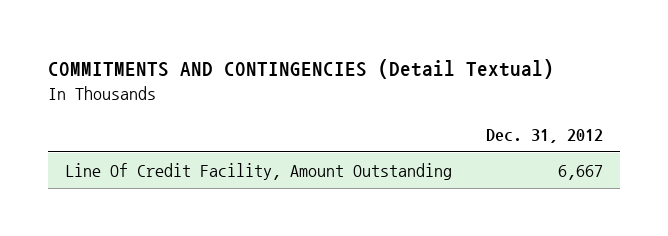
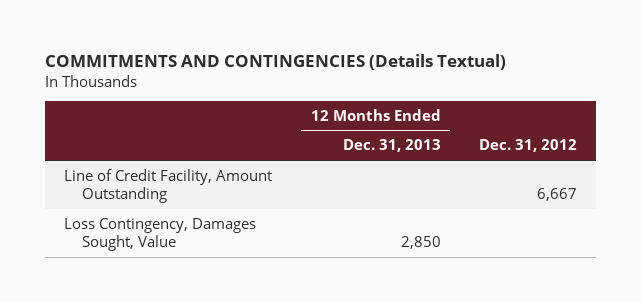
- COMMITMENTS AND CONTINGENCIES (Detail Textual)
+ COMMITMENTS AND CONTINGENCIES (Details Textual)
- | Dec. 31, 2012
+ | 12 Months Ended Dec. 31, 2013 | Dec. 31, 2012
- Line Of Credit Facility, Amount Outstanding | 6,667
+ Line of Credit Facility, Amount Outstanding | | 6,667
+ Loss Contingency, Damages Sought, Value | 2,850 |

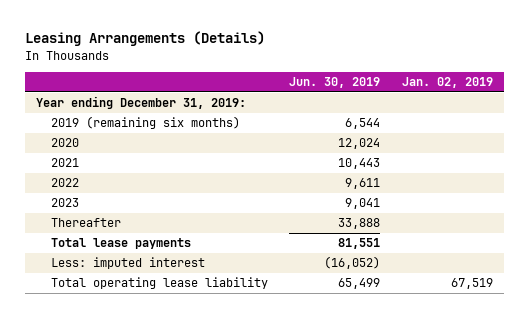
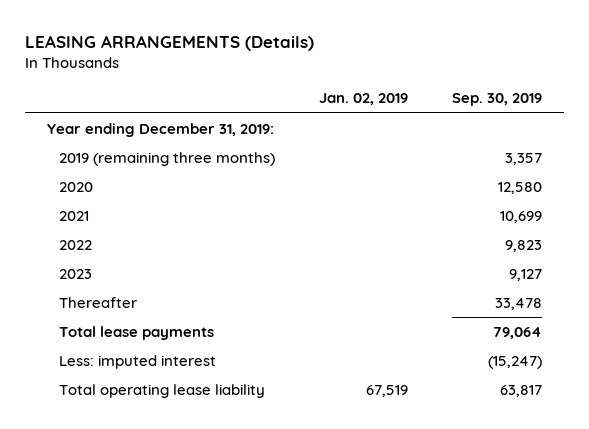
- Leasing Arrangements (Details)
+ LEASING ARRANGEMENTS (Details)
- | Jun. 30, 2019 | Jan. 02, 2019
+ | Jan. 02, 2019 | Sep. 30, 2019
- 2019 (remaining six months) | 6,544 |
+ 2019 (remaining three months) | | 3,357

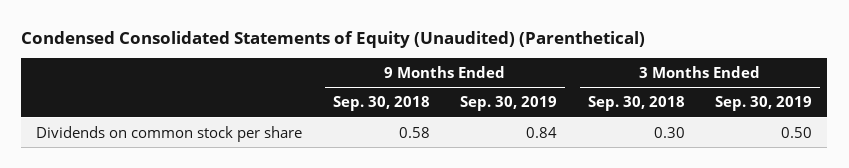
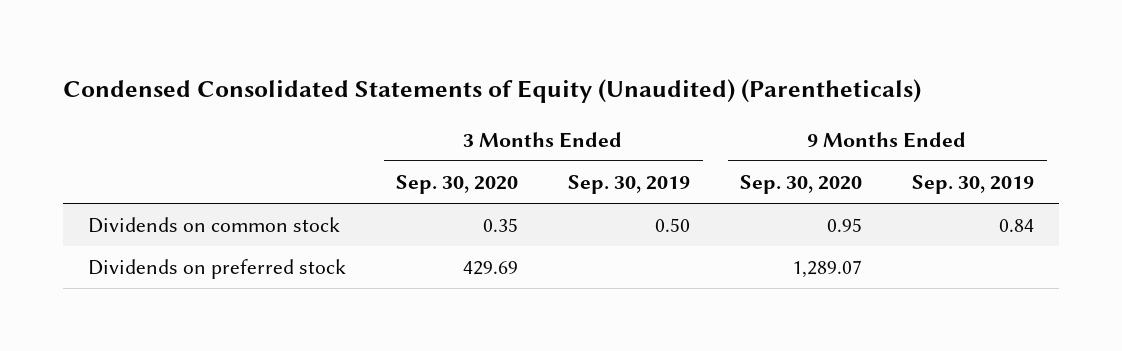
- Condensed Consolidated Statements of Equity (Unaudited) (Parenthetical)
+ Condensed Consolidated Statements of Equity (Unaudited) (Parentheticals)
- | 9 Months Ended Sep. 30, 2018 | 9 Months Ended Sep. 30, 2019 | 3 Months Ended Sep. 30, 2018 | 3 Months Ended Sep. 30, 2019
+ | 3 Months Ended Sep. 30, 2020 | 3 Months Ended Sep. 30, 2019 | 9 Months Ended Sep. 30, 2020 | 9 Months Ended Sep. 30, 2019
- Dividends on common stock per share | 0.58 | 0.84 | 0.30 | 0.50
+ Dividends on common stock | 0.35 | 0.50 | 0.95 | 0.84
+ Dividends on preferred stock | 429.69 | | 1,289.07 |

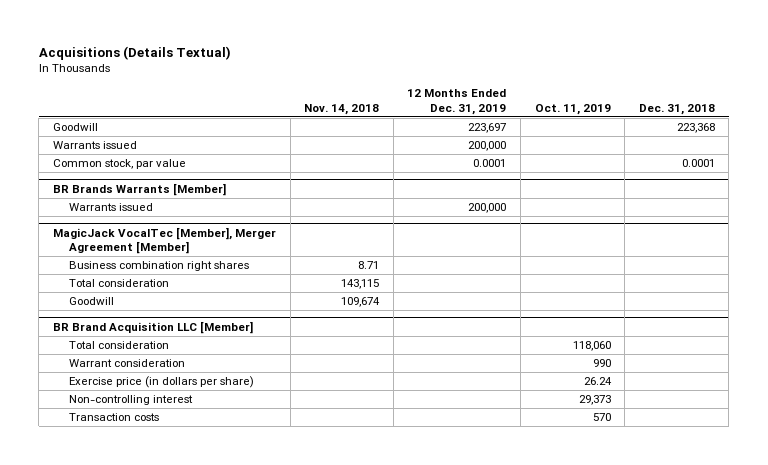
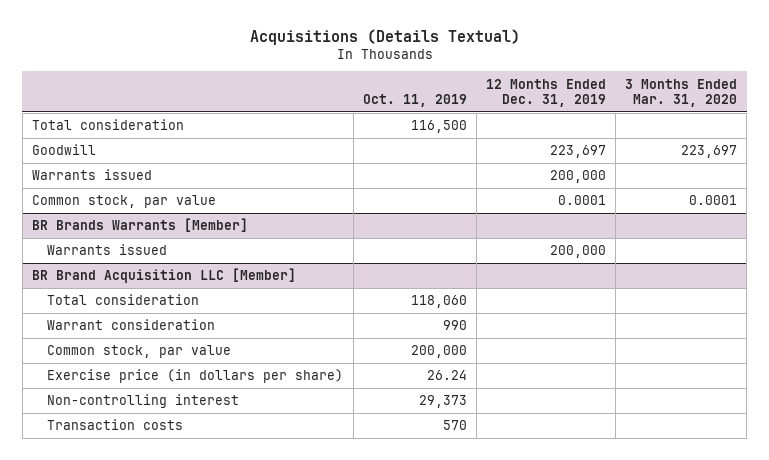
- | Nov. 14, 2018 | 12 Months Ended Dec. 31, 2019 | Oct. 11, 2019 | Dec. 31, 2018
+ | Oct. 11, 2019 | 12 Months Ended Dec. 31, 2019 | 3 Months Ended Mar. 31, 2020
+ Total consideration | 116,500 | |
- MagicJack VocalTec [Member], Merger Agreement [Member]
- Business combination right shares | 8.71 | | |
- Total consideration | 143,115 | | |
- Goodwill | 109,674 | | |
@ BR Brand Acquisition LLC [Member]
+ Common stock, par value | 200,000 | |

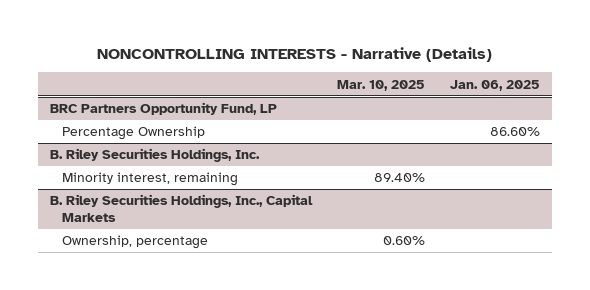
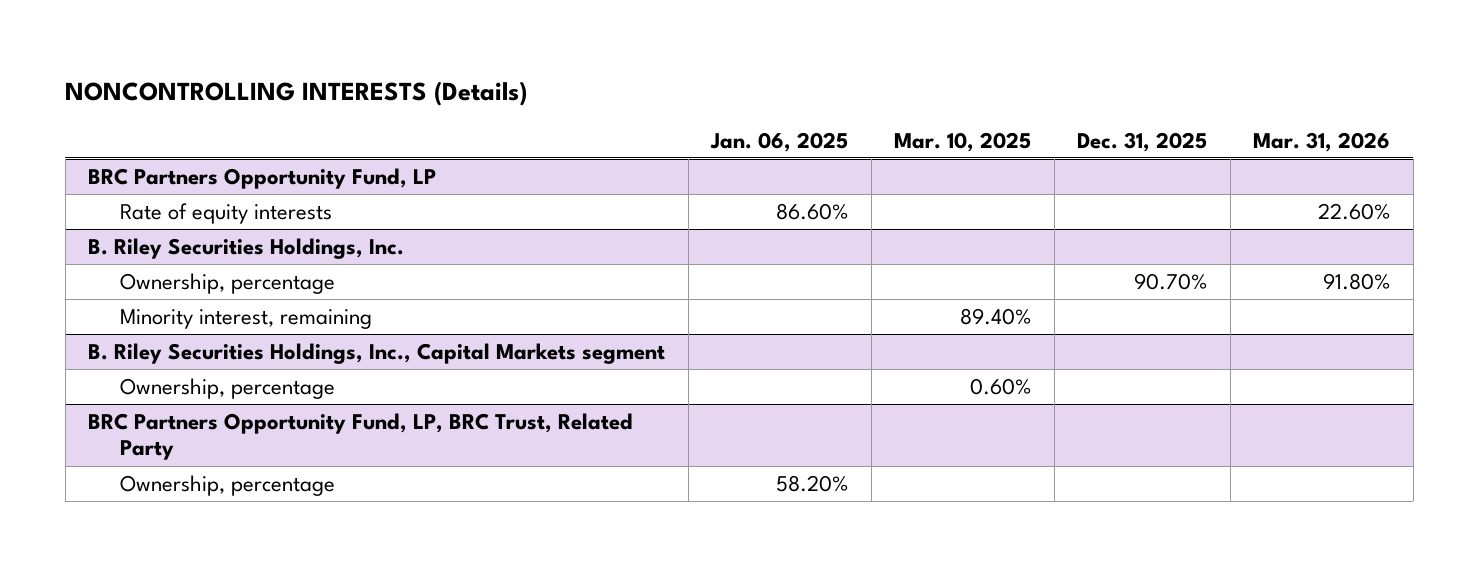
- NONCONTROLLING INTERESTS - Narrative (Details)
+ NONCONTROLLING INTERESTS (Details)
- | Mar. 10, 2025 | Jan. 06, 2025
+ | Jan. 06, 2025 | Mar. 10, 2025 | Dec. 31, 2025 | Mar. 31, 2026
@ BRC Partners Opportunity Fund, LP
- Percentage Ownership | | 86.60%
+ Rate of equity interests | 86.60% | | | 22.60%
@ B. Riley Securities Holdings, Inc.
+ Ownership, percentage | | | 90.70% | 91.80%
- B. Riley Securities Holdings, Inc., Capital Markets
+ B. Riley Securities Holdings, Inc., Capital Markets segment
+ BRC Partners Opportunity Fund, LP, BRC Trust, Related Party
+ Ownership, percentage | 58.20% | | |

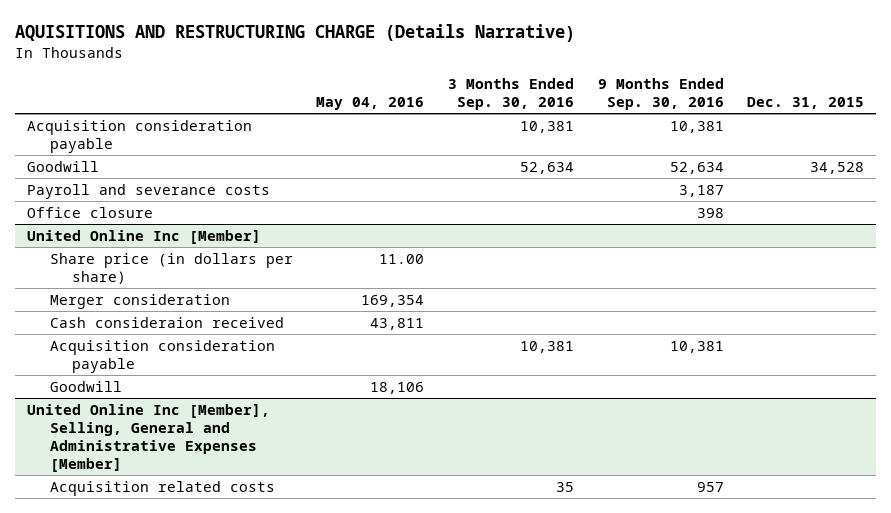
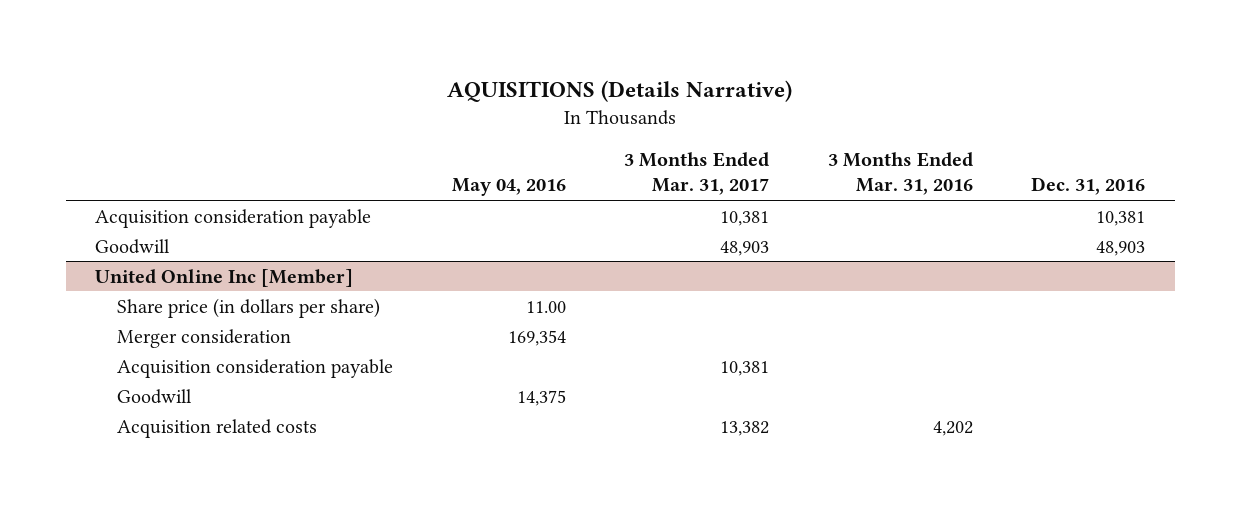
- AQUISITIONS AND RESTRUCTURING CHARGE (Details Narrative)
+ AQUISITIONS (Details Narrative)
- | May 04, 2016 | 3 Months Ended Sep. 30, 2016 | 9 Months Ended Sep. 30, 2016 | Dec. 31, 2015
+ | May 04, 2016 | 3 Months Ended Mar. 31, 2017 | 3 Months Ended Mar. 31, 2016 | Dec. 31, 2016
- Payroll and severance costs | | | 3,187 |
- Office closure | | | 398 |
@ United Online Inc [Member]
- Cash consideraion received | 43,811 | | |
- Goodwill | 18,106 | | |
- United Online Inc [Member], Selling, General and Administrative Expenses [Member]
- Acquisition related costs | | 35 | 957 |
@ United Online Inc [Member]
+ Goodwill | 14,375 | | |
+ Acquisition related costs | | 13,382 | 4,202 |

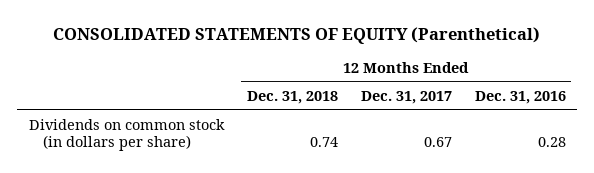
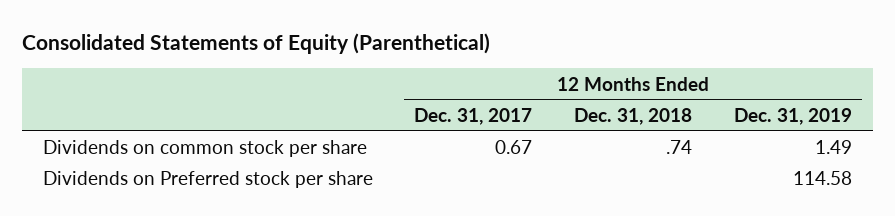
- CONSOLIDATED STATEMENTS OF EQUITY (Parenthetical)
+ Consolidated Statements of Equity (Parenthetical)
- | 12 Months Ended Dec. 31, 2018 | 12 Months Ended Dec. 31, 2017 | 12 Months Ended Dec. 31, 2016
+ | 12 Months Ended Dec. 31, 2017 | 12 Months Ended Dec. 31, 2018 | 12 Months Ended Dec. 31, 2019
- Dividends on common stock (in dollars per share) | 0.74 | 0.67 | 0.28
+ Dividends on common stock per share | 0.67 | .74 | 1.49
+ Dividends on Preferred stock per share | | | 114.58

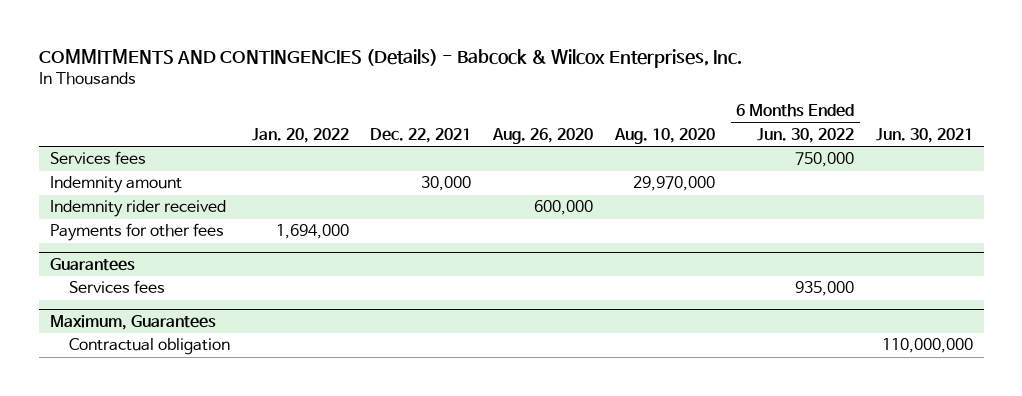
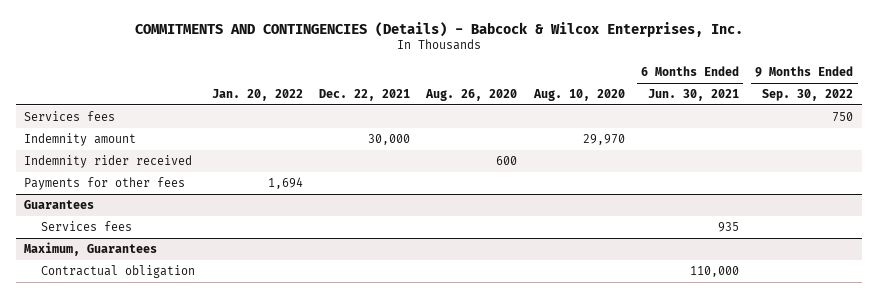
- | Jan. 20, 2022 | Dec. 22, 2021 | Aug. 26, 2020 | Aug. 10, 2020 | 6 Months Ended Jun. 30, 2022 | Jun. 30, 2021
+ | Jan. 20, 2022 | Dec. 22, 2021 | Aug. 26, 2020 | Aug. 10, 2020 | 6 Months Ended Jun. 30, 2021 | 9 Months Ended Sep. 30, 2022
- Indemnity amount | | 30,000 | | 29,970,000 | |
- Indemnity rider received | | | 600,000 | | |
- Payments for other fees | 1,694,000 | | | | |
+ Indemnity amount | | 30,000 | | 29,970 | |
+ Indemnity rider received | | | 600 | | |
+ Payments for other fees | 1,694 | | | | |

